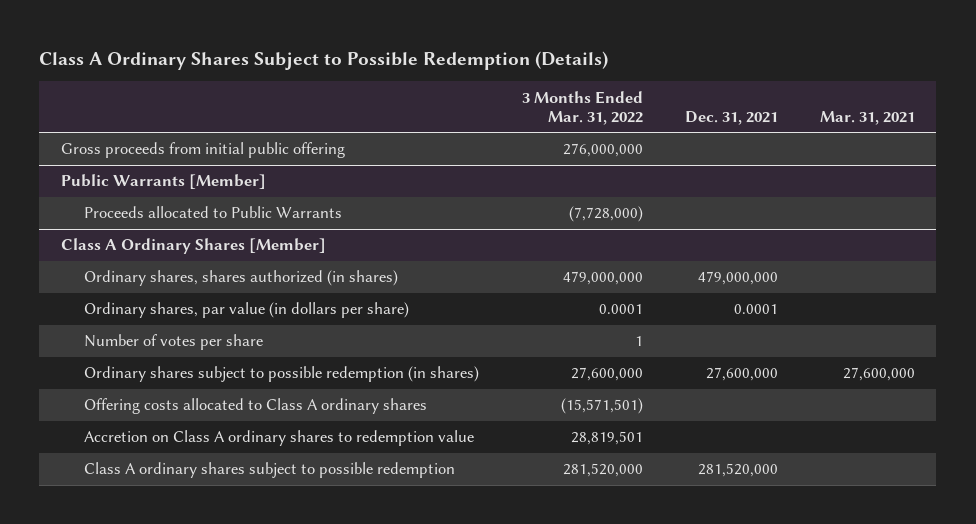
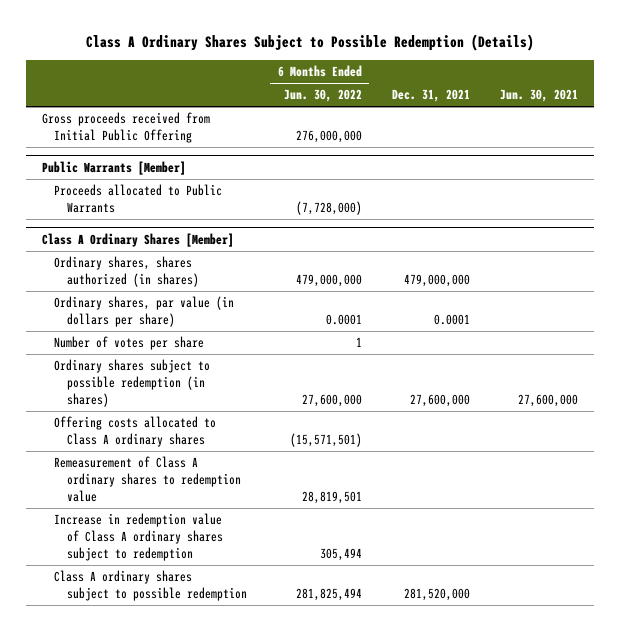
- | 3 Months Ended Mar. 31, 2022 | Dec. 31, 2021 | Mar. 31, 2021
+ | 6 Months Ended Jun. 30, 2022 | Dec. 31, 2021 | Jun. 30, 2021
- Gross proceeds from initial public offering | 276,000,000 | |
+ Gross proceeds received from Initial Public Offering | 276,000,000 | |
@ Class A Ordinary Shares [Member]
- Accretion on Class A ordinary shares to redemption value | 28,819,501 | |
+ Remeasurement of Class A ordinary shares to redemption value | 28,819,501 | |
+ Increase in redemption value of Class A ordinary shares subject to redemption | 305,494 | |

